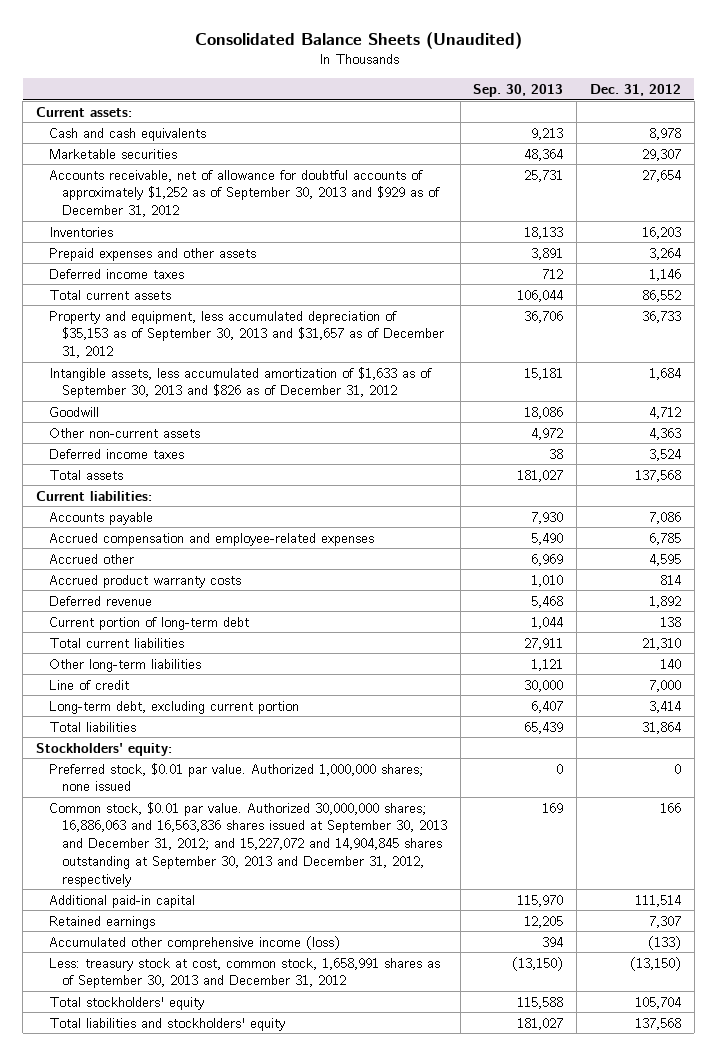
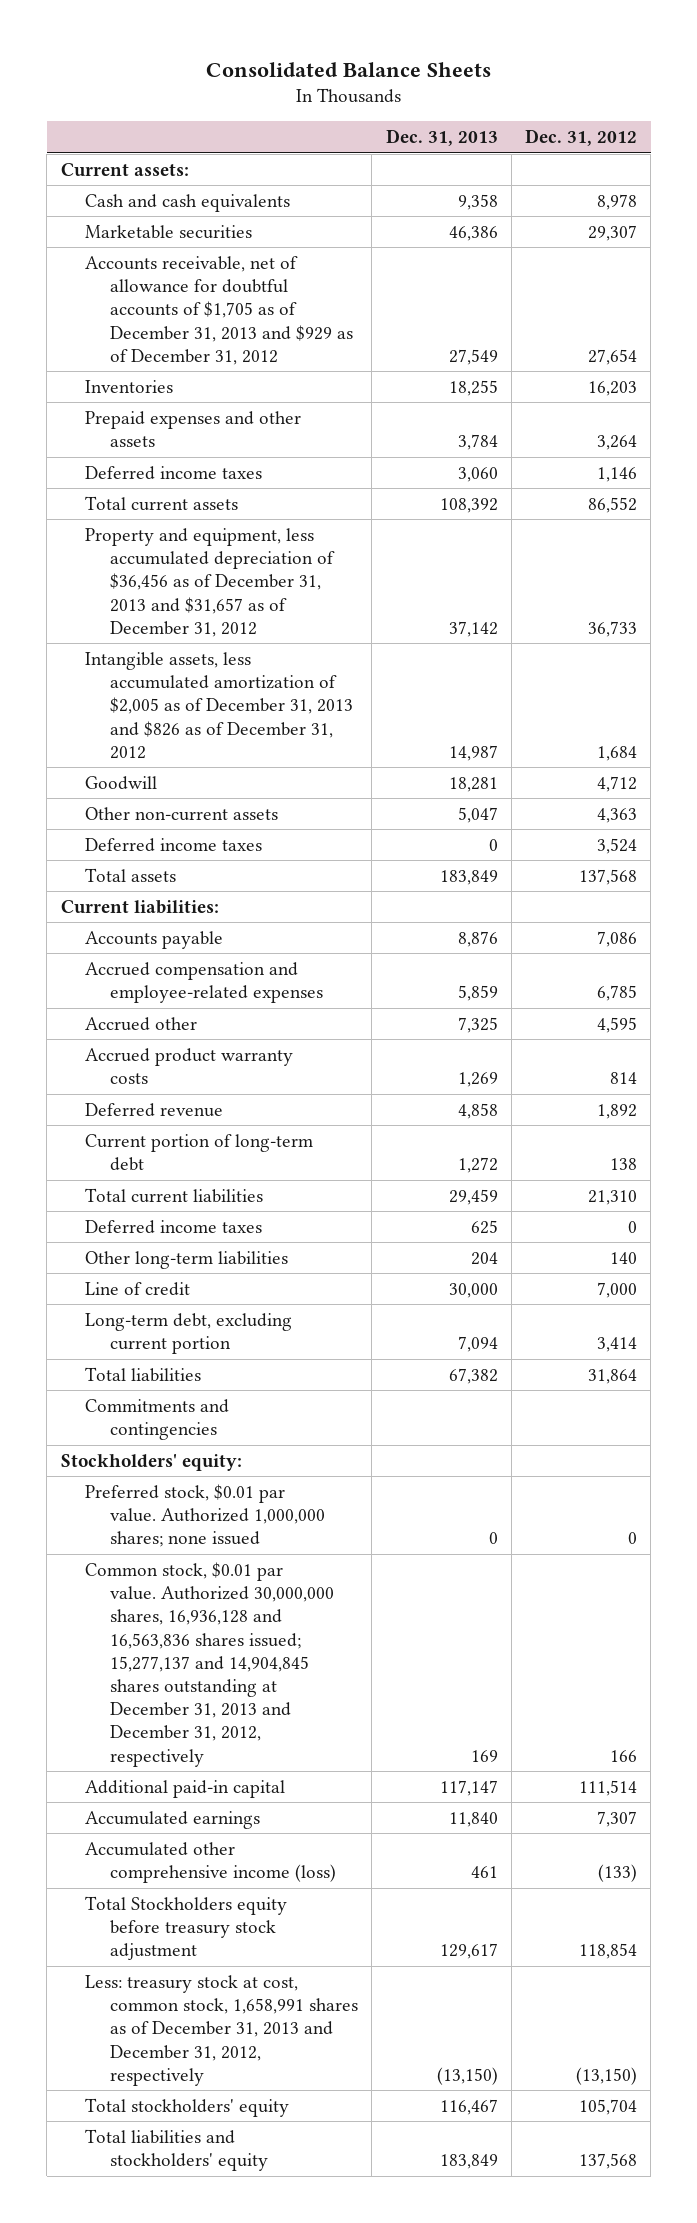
- Consolidated Balance Sheets (Unaudited)
+ Consolidated Balance Sheets
- | Sep. 30, 2013 | Dec. 31, 2012
+ | Dec. 31, 2013 | Dec. 31, 2012
- Accounts receivable, net of allowance for doubtful accounts of approximately $1,252 as of September 30, 2013 and $929 as of December 31, 2012 | 25,731 | 27,654
+ Accounts receivable, net of allowance for doubtful accounts of $1,705 as of December 31, 2013 and $929 as of December 31, 2012 | 27,549 | 27,654
- Property and equipment, less accumulated depreciation of $35,153 as of September 30, 2013 and $31,657 as of December 31, 2012 | 36,706 | 36,733
- Intangible assets, less accumulated amortization of $1,633 as of September 30, 2013 and $826 as of December 31, 2012 | 15,181 | 1,684
+ Property and equipment, less accumulated depreciation of $36,456 as of December 31, 2013 and $31,657 as of December 31, 2012 | 37,142 | 36,733
+ Intangible assets, less accumulated amortization of $2,005 as of December 31, 2013 and $826 as of December 31, 2012 | 14,987 | 1,684
+ Deferred income taxes | 625 | 0
+ Commitments and contingencies
- Common stock, $0.01 par value. Authorized 30,000,000 shares; 16,886,063 and 16,563,836 shares issued at September 30, 2013 and December 31, 2012; and 15,227,072 and 14,904,845 shares outstanding at September 30, 2013 and December 31, 2012, respectively | 169 | 166
+ Common stock, $0.01 par value. Authorized 30,000,000 shares, 16,936,128 and 16,563,836 shares issued; 15,277,137 and 14,904,845 shares outstanding at December 31, 2013 and December 31, 2012, respectively | 169 | 166
- Retained earnings | 12,205 | 7,307
+ Accumulated earnings | 11,840 | 7,307
- Less: treasury stock at cost, common stock, 1,658,991 shares as of September 30, 2013 and December 31, 2012 | (13,150) | (13,150)
+ Total Stockholders equity before treasury stock adjustment | 129,617 | 118,854
+ Less: treasury stock at cost, common stock, 1,658,991 shares as of December 31, 2013 and December 31, 2012, respectively | (13,150) | (13,150)

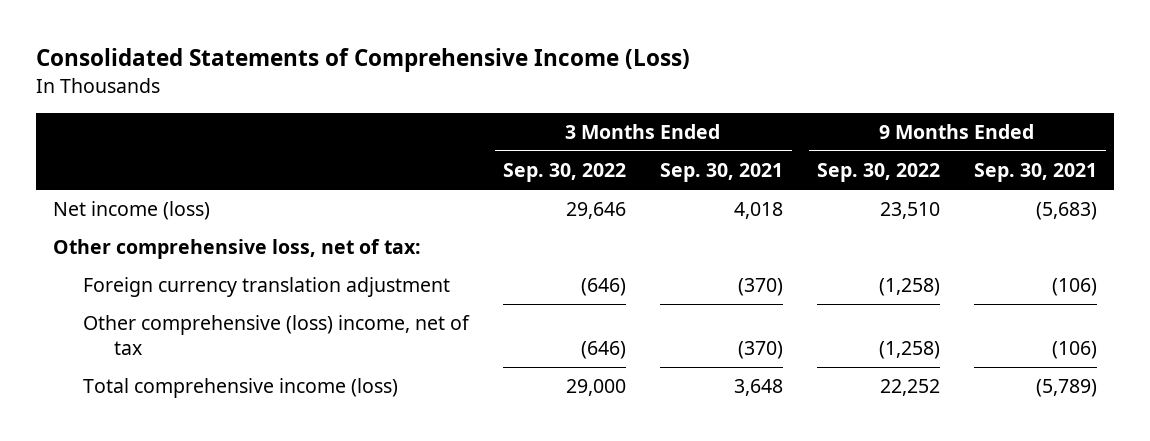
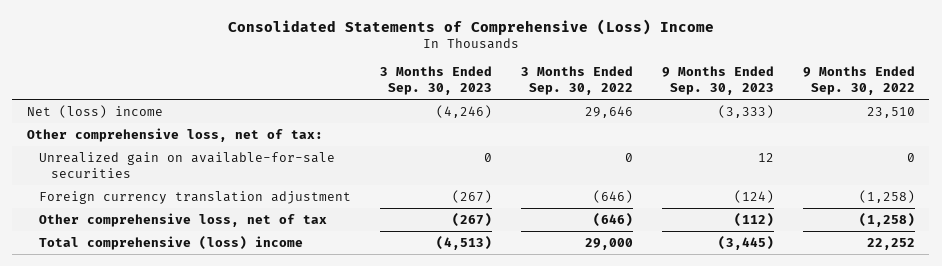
- Consolidated Statements of Comprehensive Income (Loss)
+ Consolidated Statements of Comprehensive (Loss) Income
- | 3 Months Ended Sep. 30, 2022 | 3 Months Ended Sep. 30, 2021 | 9 Months Ended Sep. 30, 2022 | 9 Months Ended Sep. 30, 2021
+ | 3 Months Ended Sep. 30, 2023 | 3 Months Ended Sep. 30, 2022 | 9 Months Ended Sep. 30, 2023 | 9 Months Ended Sep. 30, 2022
- Net income (loss) | 29,646 | 4,018 | 23,510 | (5,683)
+ Net (loss) income | (4,246) | 29,646 | (3,333) | 23,510
+ Unrealized gain on available-for-sale securities | 0 | 0 | 12 | 0
- Other comprehensive (loss) income, net of tax | (646) | (370) | (1,258) | (106)
- Total comprehensive income (loss) | 29,000 | 3,648 | 22,252 | (5,789)
+ Other comprehensive loss, net of tax | (267) | (646) | (112) | (1,258)
+ Total comprehensive (loss) income | (4,513) | 29,000 | (3,445) | 22,252

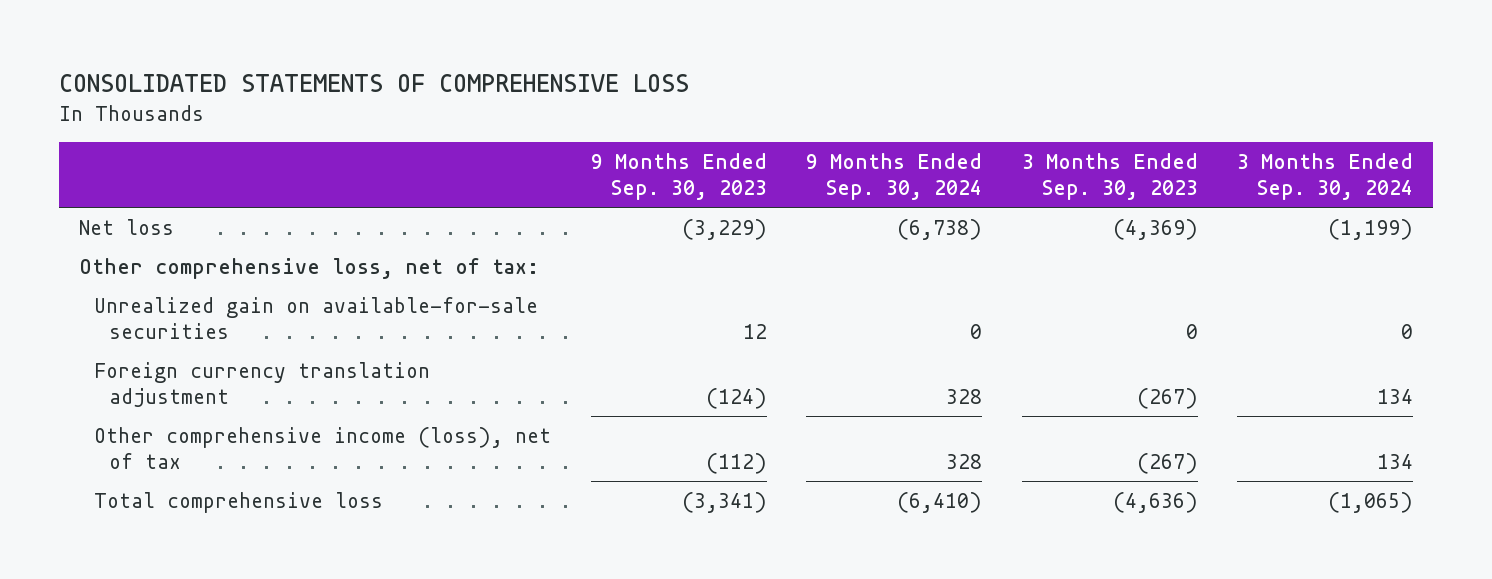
- Consolidated Statements of Comprehensive (Loss) Income
+ CONSOLIDATED STATEMENTS OF COMPREHENSIVE LOSS
- | 3 Months Ended Sep. 30, 2023 | 3 Months Ended Sep. 30, 2022 | 9 Months Ended Sep. 30, 2023 | 9 Months Ended Sep. 30, 2022
+ | 9 Months Ended Sep. 30, 2023 | 9 Months Ended Sep. 30, 2024 | 3 Months Ended Sep. 30, 2023 | 3 Months Ended Sep. 30, 2024
- Net (loss) income | (4,246) | 29,646 | (3,333) | 23,510
+ Net loss | (3,229) | (6,738) | (4,369) | (1,199)
- Other comprehensive loss, net of tax | (267) | (646) | (112) | (1,258)
- Total comprehensive (loss) income | (4,513) | 29,000 | (3,445) | 22,252
+ Other comprehensive income (loss), net of tax | (112) | 328 | (267) | 134
+ Total comprehensive loss | (3,341) | (6,410) | (4,636) | (1,065)

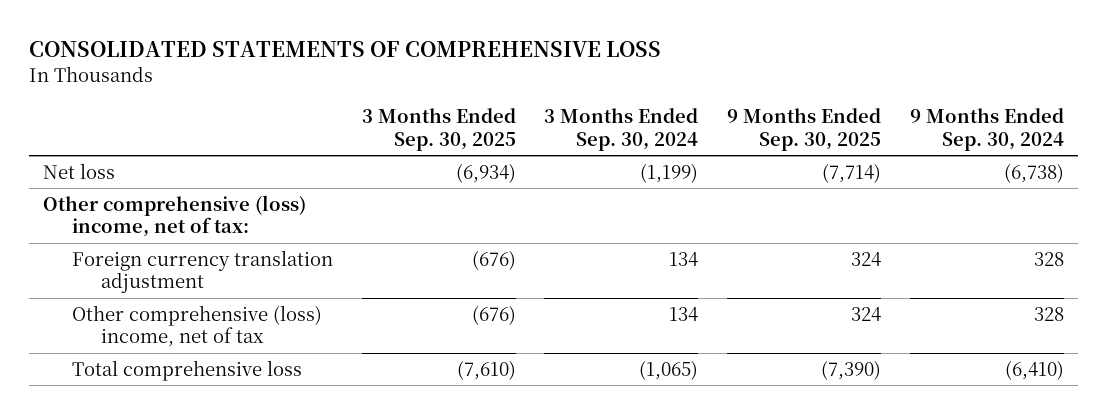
- | 9 Months Ended Sep. 30, 2023 | 9 Months Ended Sep. 30, 2024 | 3 Months Ended Sep. 30, 2023 | 3 Months Ended Sep. 30, 2024
+ | 3 Months Ended Sep. 30, 2025 | 3 Months Ended Sep. 30, 2024 | 9 Months Ended Sep. 30, 2025 | 9 Months Ended Sep. 30, 2024
- Other comprehensive loss, net of tax:
- Unrealized gain on available-for-sale securities | 12 | 0 | 0 | 0
+ Other comprehensive (loss) income, net of tax:
- Other comprehensive income (loss), net of tax | (112) | 328 | (267) | 134
+ Other comprehensive (loss) income, net of tax | (676) | 134 | 324 | 328

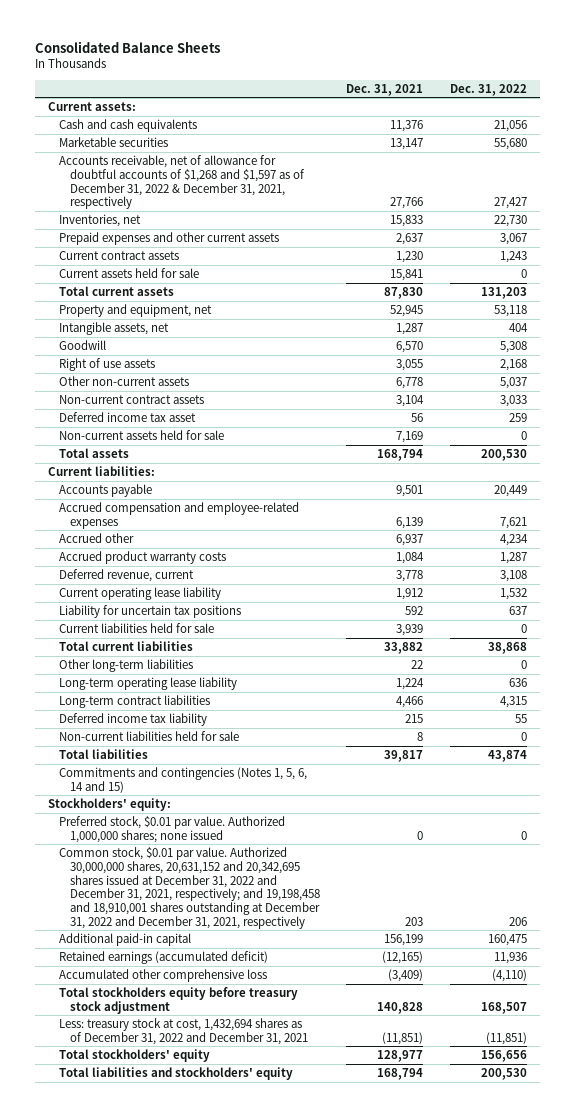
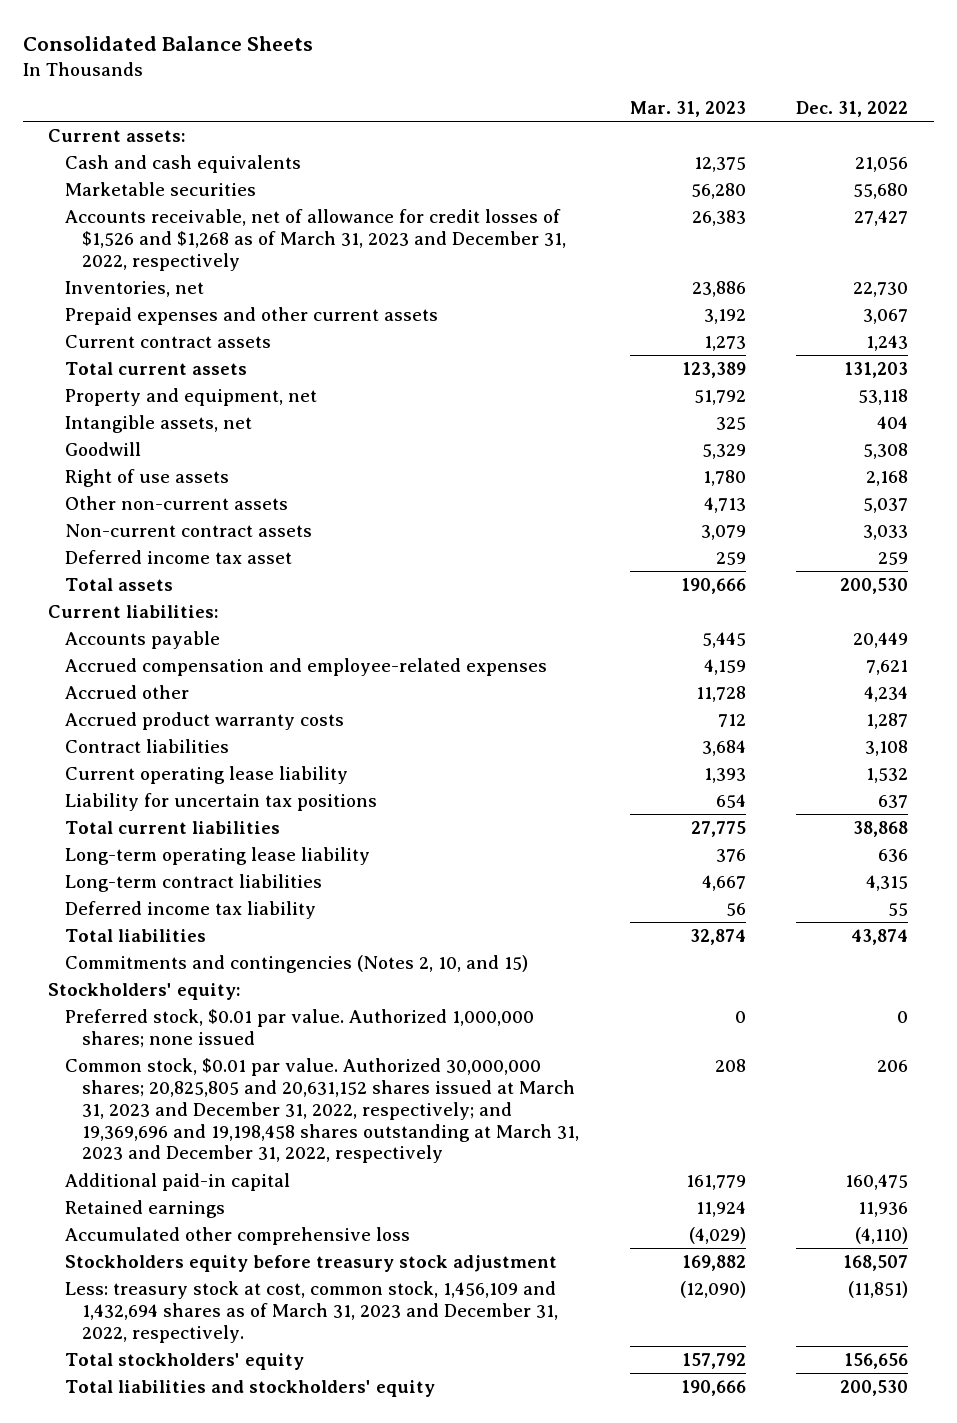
- | Dec. 31, 2021 | Dec. 31, 2022
+ | Mar. 31, 2023 | Dec. 31, 2022
- Accounts receivable, net of allowance for doubtful accounts of $1,268 and $1,597 as of December 31, 2022 & December 31, 2021, respectively | 27,766 | 27,427
+ Accounts receivable, net of allowance for credit losses of $1,526 and $1,268 as of March 31, 2023 and December 31, 2022, respectively | 26,383 | 27,427
- Current assets held for sale | 15,841 | 0
- Non-current assets held for sale | 7,169 | 0
- Deferred revenue, current | 3,778 | 3,108
+ Contract liabilities | 3,684 | 3,108
- Current liabilities held for sale | 3,939 | 0
- Other long-term liabilities | 22 | 0
- Non-current liabilities held for sale | 8 | 0
- Commitments and contingencies (Notes 1, 5, 6, 14 and 15)
+ Commitments and contingencies (Notes 2, 10, and 15)
- Common stock, $0.01 par value. Authorized 30,000,000 shares, 20,631,152 and 20,342,695 shares issued at December 31, 2022 and December 31, 2021, respectively; and 19,198,458 and 18,910,001 shares outstanding at December 31, 2022 and December 31, 2021, respectively | 203 | 206
+ Common stock, $0.01 par value. Authorized 30,000,000 shares; 20,825,805 and 20,631,152 shares issued at March 31, 2023 and December 31, 2022, respectively; and 19,369,696 and 19,198,458 shares outstanding at March 31, 2023 and December 31, 2022, respectively | 208 | 206
- Retained earnings (accumulated deficit) | (12,165) | 11,936
+ Retained earnings | 11,924 | 11,936
- Total stockholders equity before treasury stock adjustment | 140,828 | 168,507
- Less: treasury stock at cost, 1,432,694 shares as of December 31, 2022 and December 31, 2021 | (11,851) | (11,851)
+ Stockholders equity before treasury stock adjustment | 169,882 | 168,507
+ Less: treasury stock at cost, common stock, 1,456,109 and 1,432,694 shares as of March 31, 2023 and December 31, 2022, respectively. | (12,090) | (11,851)

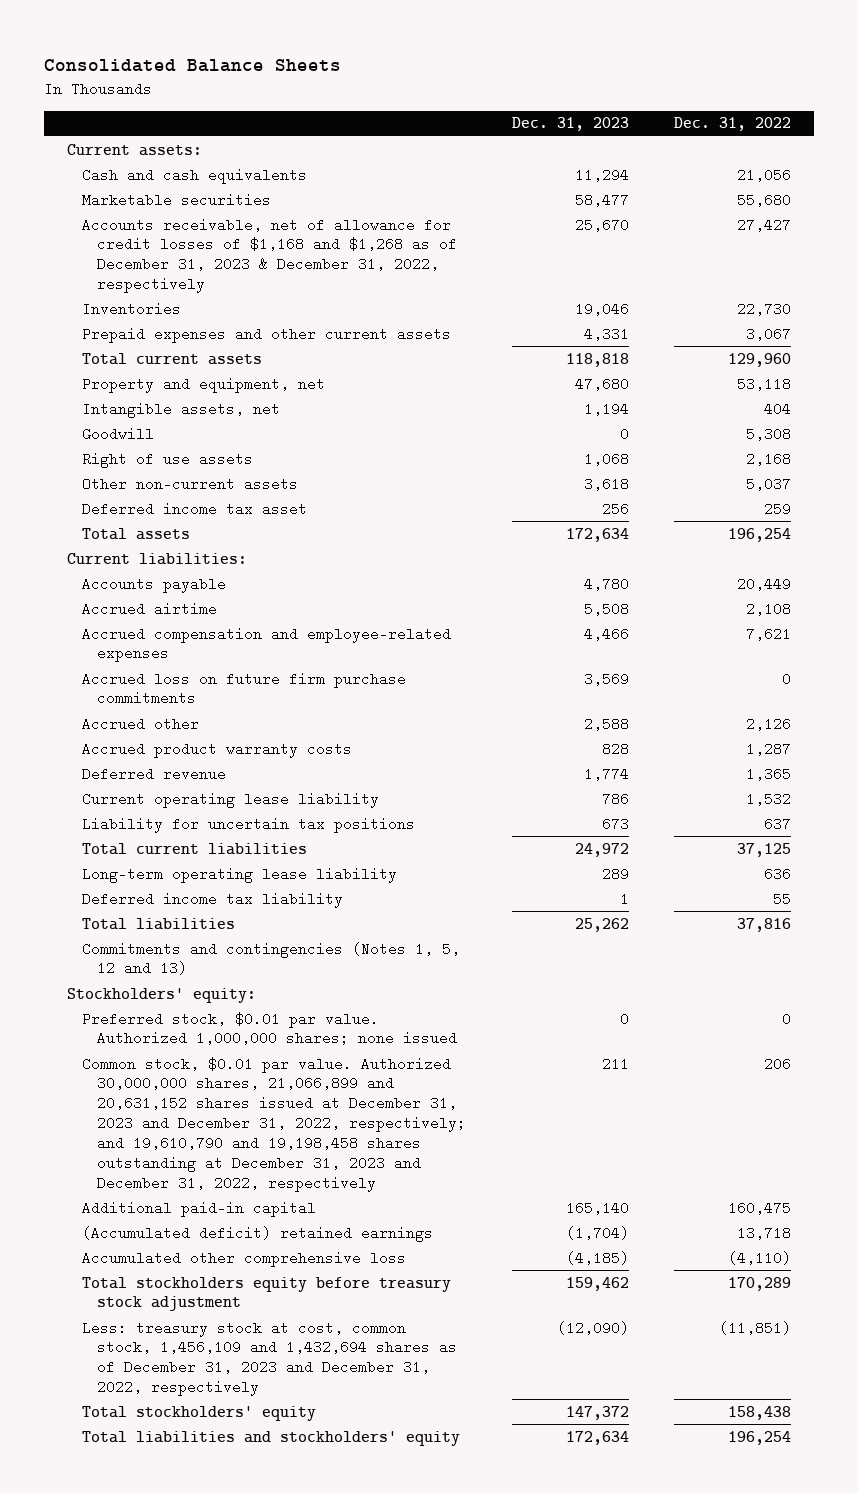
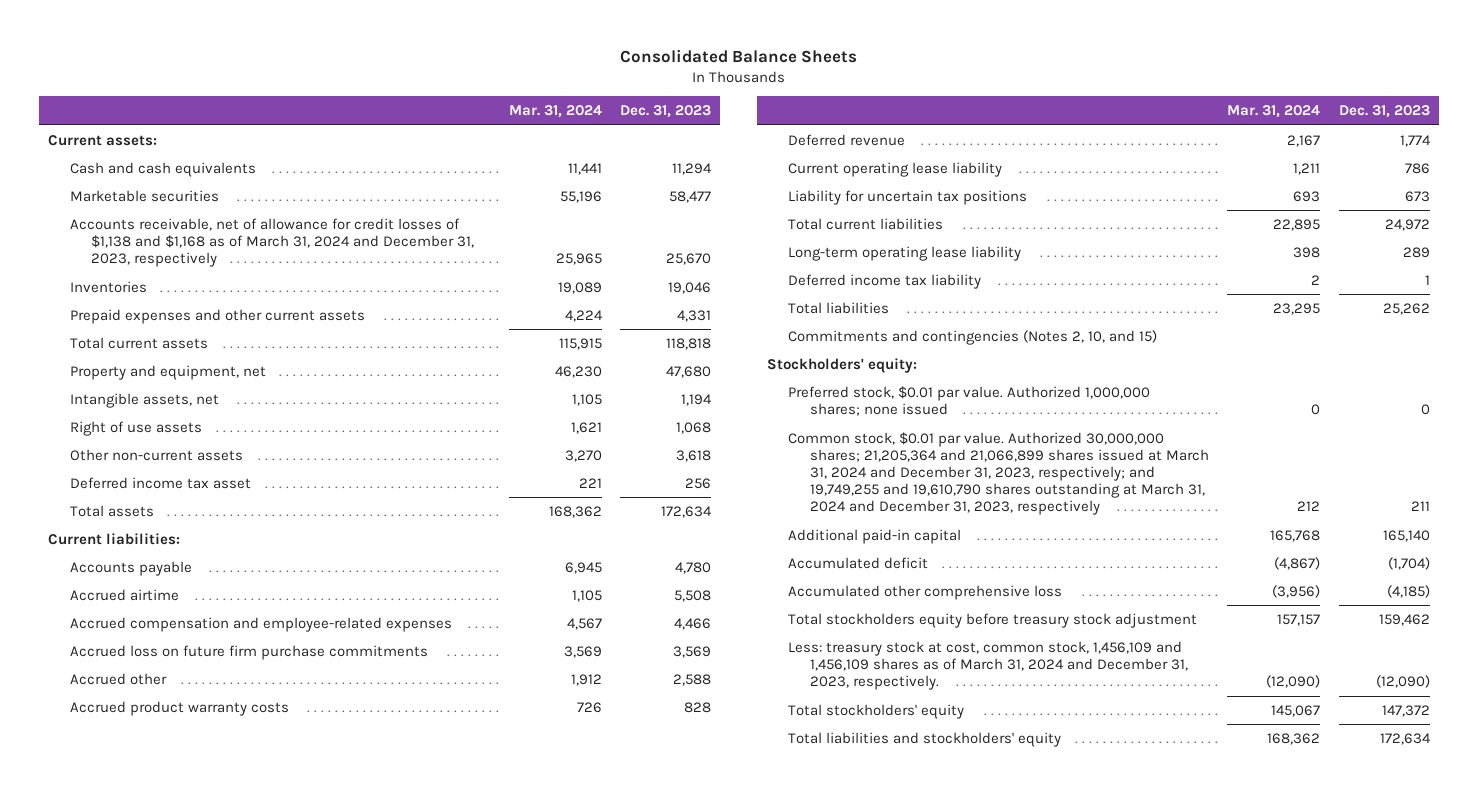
- | Dec. 31, 2023 | Dec. 31, 2022
+ | Mar. 31, 2024 | Dec. 31, 2023
- Accounts receivable, net of allowance for credit losses of $1,168 and $1,268 as of December 31, 2023 & December 31, 2022, respectively | 25,670 | 27,427
+ Accounts receivable, net of allowance for credit losses of $1,138 and $1,168 as of March 31, 2024 and December 31, 2023, respectively | 25,965 | 25,670
- Goodwill | 0 | 5,308
- Commitments and contingencies (Notes 1, 5, 12 and 13)
+ Commitments and contingencies (Notes 2, 10, and 15)
- Common stock, $0.01 par value. Authorized 30,000,000 shares, 21,066,899 and 20,631,152 shares issued at December 31, 2023 and December 31, 2022, respectively; and 19,610,790 and 19,198,458 shares outstanding at December 31, 2023 and December 31, 2022, respectively | 211 | 206
+ Common stock, $0.01 par value. Authorized 30,000,000 shares; 21,205,364 and 21,066,899 shares issued at March 31, 2024 and December 31, 2023, respectively; and 19,749,255 and 19,610,790 shares outstanding at March 31, 2024 and December 31, 2023, respectively | 212 | 211
- (Accumulated deficit) retained earnings | (1,704) | 13,718
+ Accumulated deficit | (4,867) | (1,704)
- Less: treasury stock at cost, common stock, 1,456,109 and 1,432,694 shares as of December 31, 2023 and December 31, 2022, respectively | (12,090) | (11,851)
+ Less: treasury stock at cost, common stock, 1,456,109 and 1,456,109 shares as of March 31, 2024 and December 31, 2023, respectively. | (12,090) | (12,090)

